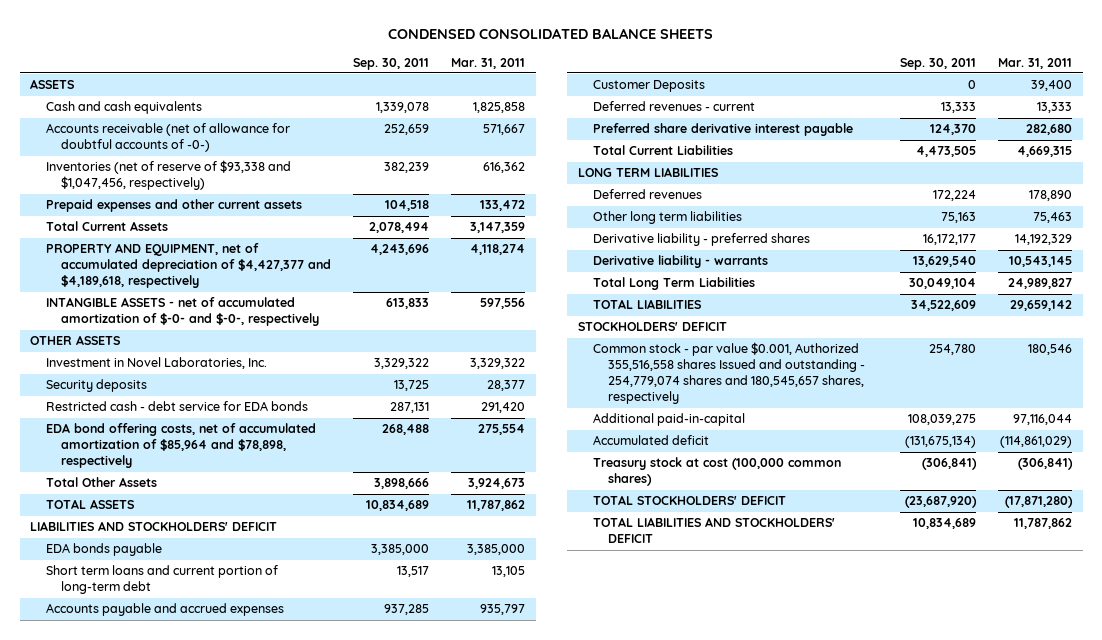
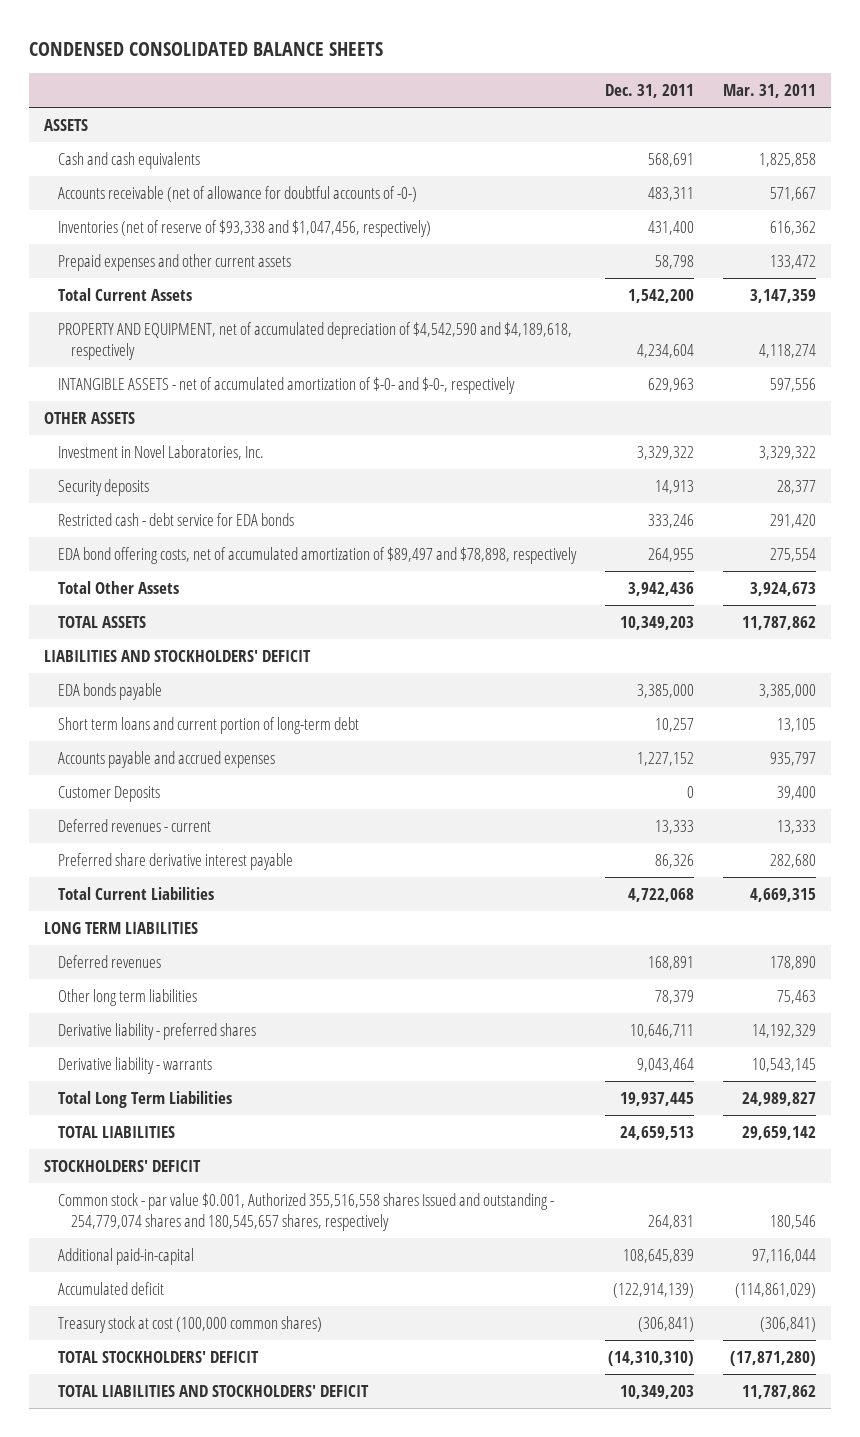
- | Sep. 30, 2011 | Mar. 31, 2011
+ | Dec. 31, 2011 | Mar. 31, 2011
- PROPERTY AND EQUIPMENT, net of accumulated depreciation of $4,427,377 and $4,189,618, respectively | 4,243,696 | 4,118,274
+ PROPERTY AND EQUIPMENT, net of accumulated depreciation of $4,542,590 and $4,189,618, respectively | 4,234,604 | 4,118,274
- EDA bond offering costs, net of accumulated amortization of $85,964 and $78,898, respectively | 268,488 | 275,554
+ EDA bond offering costs, net of accumulated amortization of $89,497 and $78,898, respectively | 264,955 | 275,554

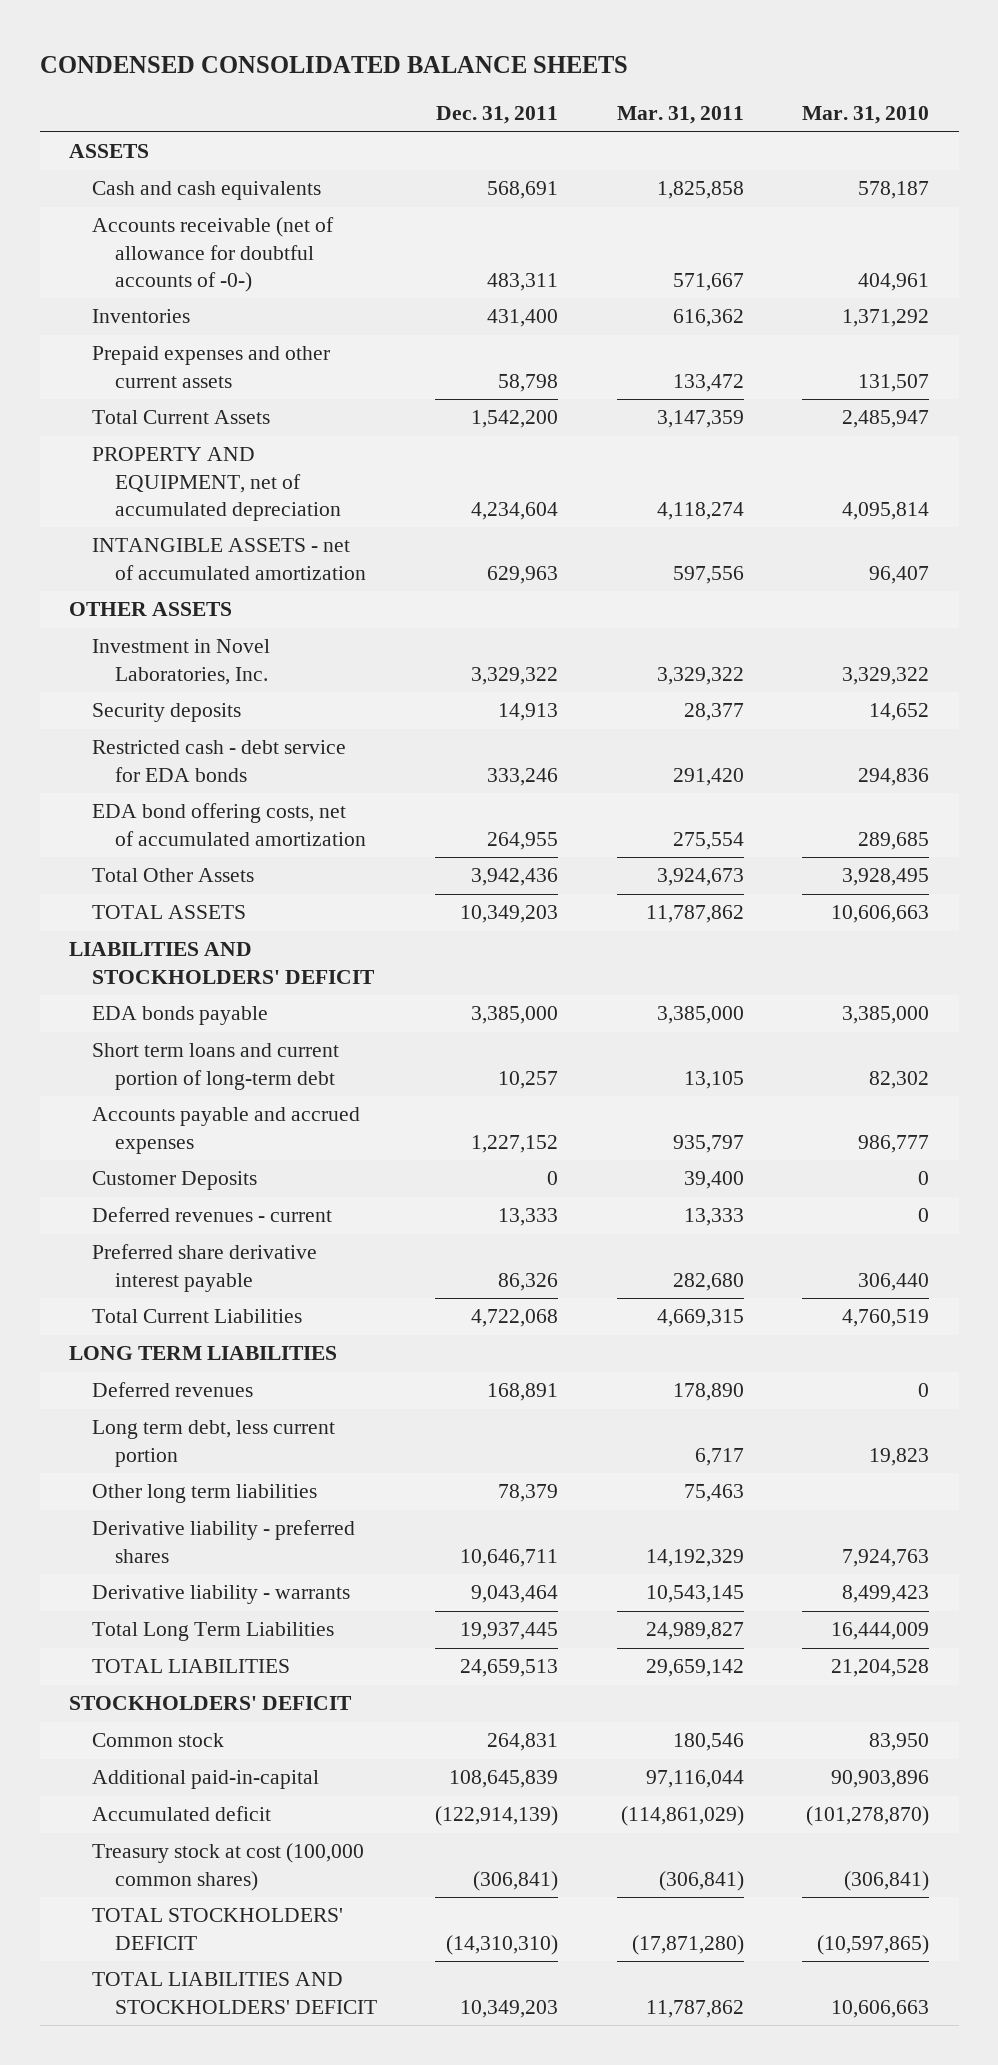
- | Dec. 31, 2011 | Mar. 31, 2011
+ | Dec. 31, 2011 | Mar. 31, 2011 | Mar. 31, 2010
- Inventories (net of reserve of $93,338 and $1,047,456, respectively) | 431,400 | 616,362
+ Inventories | 431,400 | 616,362 | 1,371,292
- PROPERTY AND EQUIPMENT, net of accumulated depreciation of $4,542,590 and $4,189,618, respectively | 4,234,604 | 4,118,274
- INTANGIBLE ASSETS - net of accumulated amortization of $-0- and $-0-, respectively | 629,963 | 597,556
+ PROPERTY AND EQUIPMENT, net of accumulated depreciation | 4,234,604 | 4,118,274 | 4,095,814
+ INTANGIBLE ASSETS - net of accumulated amortization | 629,963 | 597,556 | 96,407
- EDA bond offering costs, net of accumulated amortization of $89,497 and $78,898, respectively | 264,955 | 275,554
+ EDA bond offering costs, net of accumulated amortization | 264,955 | 275,554 | 289,685
+ Long term debt, less current portion | | 6,717 | 19,823
- Common stock - par value $0.001, Authorized 355,516,558 shares Issued and outstanding - 254,779,074 shares and 180,545,657 shares, respectively | 264,831 | 180,546
+ Common stock | 264,831 | 180,546 | 83,950

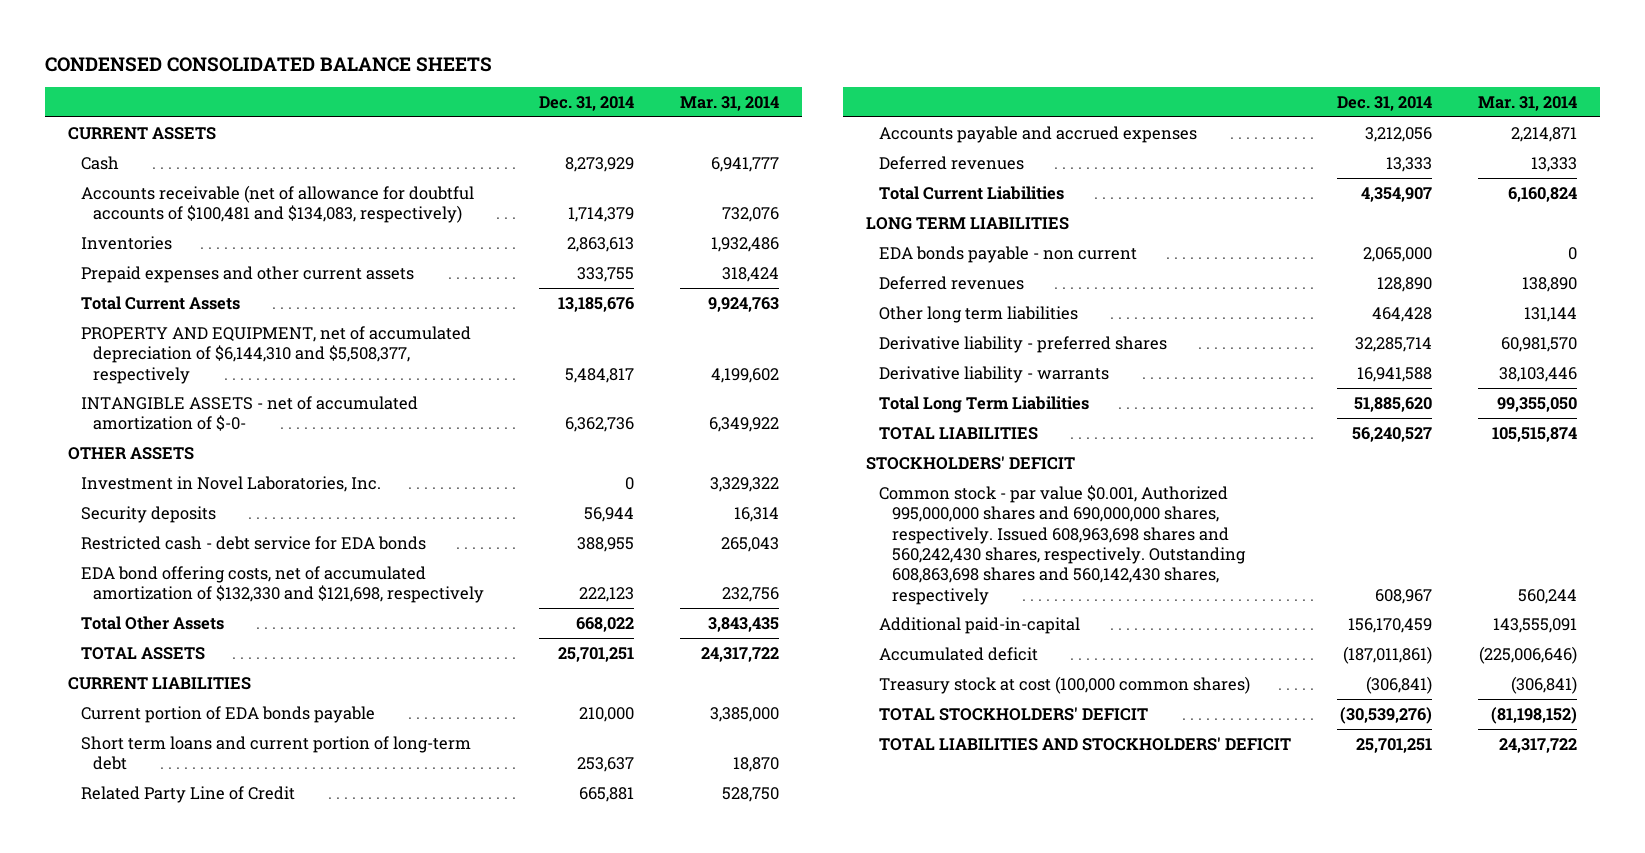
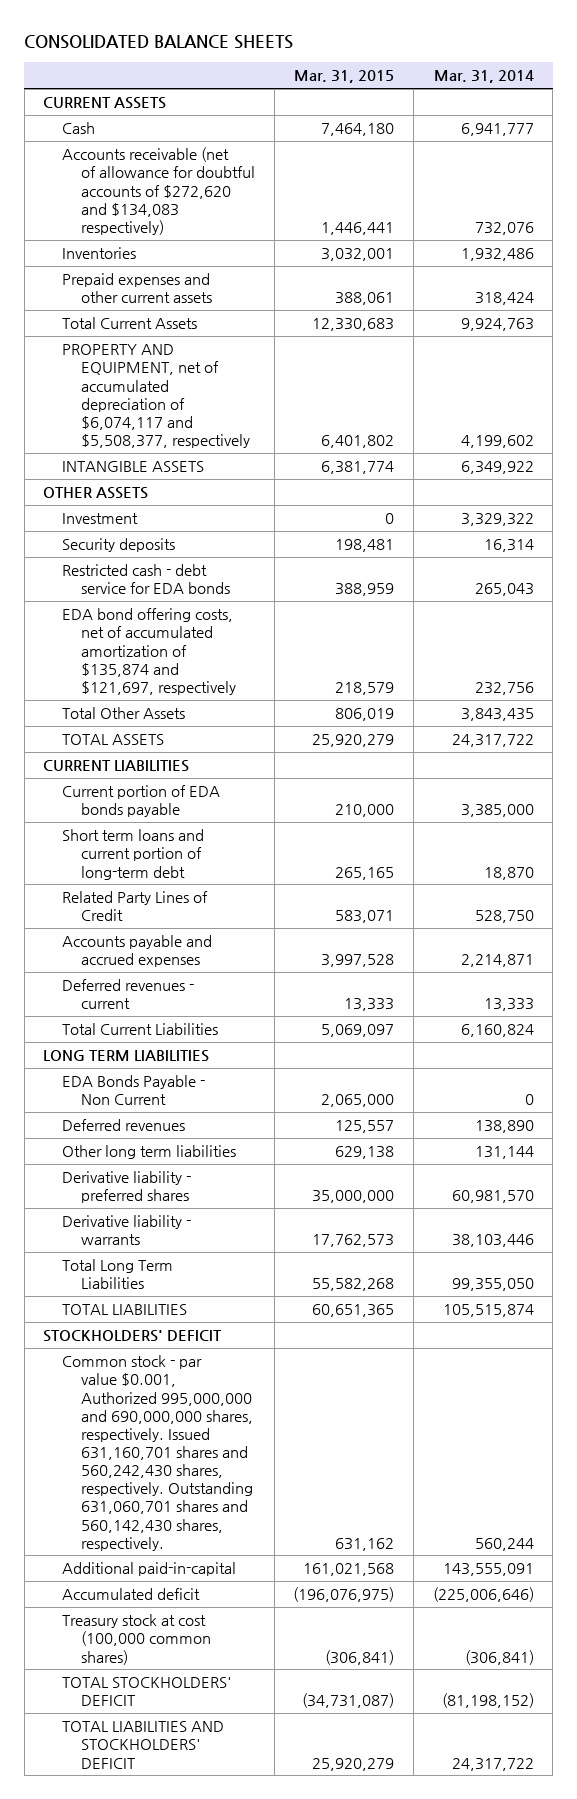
- CONDENSED CONSOLIDATED BALANCE SHEETS
+ CONSOLIDATED BALANCE SHEETS
- | Dec. 31, 2014 | Mar. 31, 2014
+ | Mar. 31, 2015 | Mar. 31, 2014
- Accounts receivable (net of allowance for doubtful accounts of $100,481 and $134,083, respectively) | 1,714,379 | 732,076
+ Accounts receivable (net of allowance for doubtful accounts of $272,620 and $134,083 respectively) | 1,446,441 | 732,076
- PROPERTY AND EQUIPMENT, net of accumulated depreciation of $6,144,310 and $5,508,377, respectively | 5,484,817 | 4,199,602
- INTANGIBLE ASSETS - net of accumulated amortization of $-0- | 6,362,736 | 6,349,922
+ PROPERTY AND EQUIPMENT, net of accumulated depreciation of $6,074,117 and $5,508,377, respectively | 6,401,802 | 4,199,602
+ INTANGIBLE ASSETS | 6,381,774 | 6,349,922
- Investment in Novel Laboratories, Inc. | 0 | 3,329,322
+ Investment | 0 | 3,329,322
- EDA bond offering costs, net of accumulated amortization of $132,330 and $121,698, respectively | 222,123 | 232,756
+ EDA bond offering costs, net of accumulated amortization of $135,874 and $121,697, respectively | 218,579 | 232,756
- Related Party Line of Credit | 665,881 | 528,750
+ Related Party Lines of Credit | 583,071 | 528,750
- Deferred revenues | 13,333 | 13,333
+ Deferred revenues - current | 13,333 | 13,333
- EDA bonds payable - non current | 2,065,000 | 0
+ EDA Bonds Payable - Non Current | 2,065,000 | 0
- Common stock - par value $0.001, Authorized 995,000,000 shares and 690,000,000 shares, respectively. Issued 608,963,698 shares and 560,242,430 shares, respectively. Outstanding 608,863,698 shares and 560,142,430 shares, respectively | 608,967 | 560,244
+ Common stock - par value $0.001, Authorized 995,000,000 and 690,000,000 shares, respectively. Issued 631,160,701 shares and 560,242,430 shares, respectively. Outstanding 631,060,701 shares and 560,142,430 shares, respectively. | 631,162 | 560,244

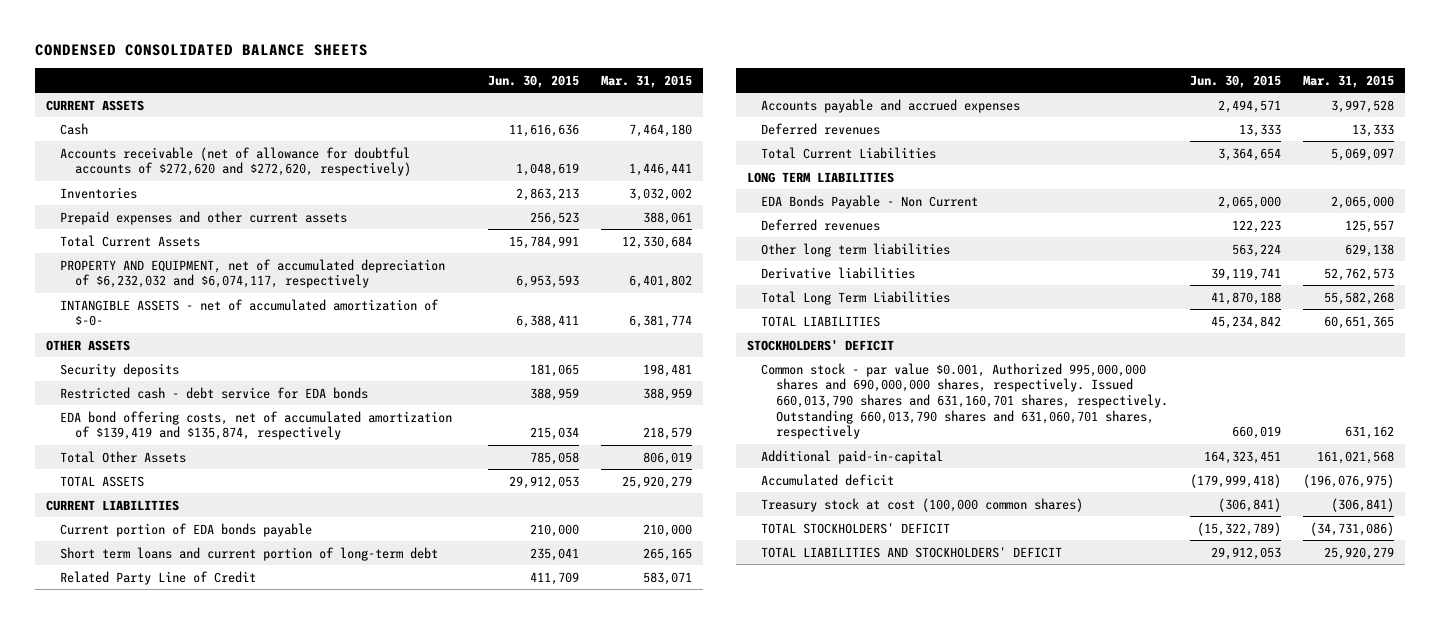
- CONSOLIDATED BALANCE SHEETS
+ CONDENSED CONSOLIDATED BALANCE SHEETS
- | Mar. 31, 2015 | Mar. 31, 2014
+ | Jun. 30, 2015 | Mar. 31, 2015
- Accounts receivable (net of allowance for doubtful accounts of $272,620 and $134,083 respectively) | 1,446,441 | 732,076
- Inventories | 3,032,001 | 1,932,486
+ Accounts receivable (net of allowance for doubtful accounts of $272,620 and $272,620, respectively) | 1,048,619 | 1,446,441
+ Inventories | 2,863,213 | 3,032,002
- Total Current Assets | 12,330,683 | 9,924,763
- PROPERTY AND EQUIPMENT, net of accumulated depreciation of $6,074,117 and $5,508,377, respectively | 6,401,802 | 4,199,602
- INTANGIBLE ASSETS | 6,381,774 | 6,349,922
+ Total Current Assets | 15,784,991 | 12,330,684
+ PROPERTY AND EQUIPMENT, net of accumulated depreciation of $6,232,032 and $6,074,117, respectively | 6,953,593 | 6,401,802
+ INTANGIBLE ASSETS - net of accumulated amortization of $-0- | 6,388,411 | 6,381,774
- Investment | 0 | 3,329,322
- EDA bond offering costs, net of accumulated amortization of $135,874 and $121,697, respectively | 218,579 | 232,756
+ EDA bond offering costs, net of accumulated amortization of $139,419 and $135,874, respectively | 215,034 | 218,579
- Related Party Lines of Credit | 583,071 | 528,750
+ Related Party Line of Credit | 411,709 | 583,071
- Deferred revenues - current | 13,333 | 13,333
+ Deferred revenues | 13,333 | 13,333
- Derivative liability - preferred shares | 35,000,000 | 60,981,570
- Derivative liability - warrants | 17,762,573 | 38,103,446
+ Derivative liabilities | 39,119,741 | 52,762,573
- Common stock - par value $0.001, Authorized 995,000,000 and 690,000,000 shares, respectively. Issued 631,160,701 shares and 560,242,430 shares, respectively. Outstanding 631,060,701 shares and 560,142,430 shares, respectively. | 631,162 | 560,244
+ Common stock - par value $0.001, Authorized 995,000,000 shares and 690,000,000 shares, respectively. Issued 660,013,790 shares and 631,160,701 shares, respectively. Outstanding 660,013,790 shares and 631,060,701 shares, respectively | 660,019 | 631,162
- TOTAL STOCKHOLDERS' DEFICIT | (34,731,087) | (81,198,152)
+ TOTAL STOCKHOLDERS' DEFICIT | (15,322,789) | (34,731,086)

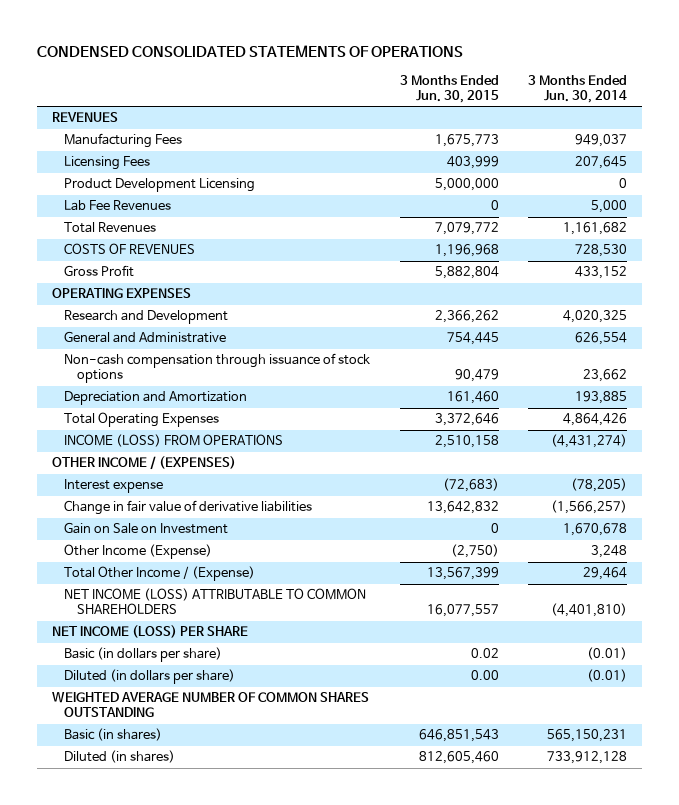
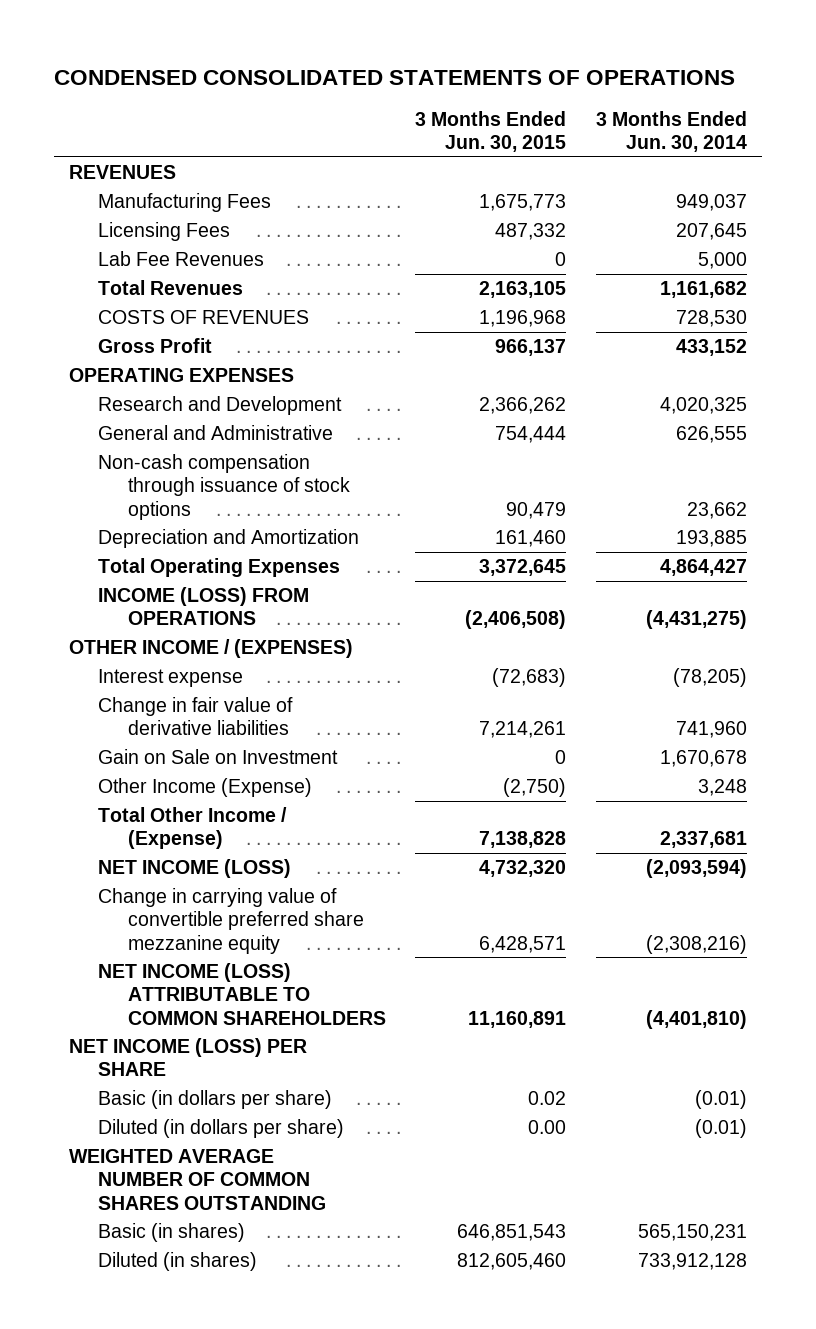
- Licensing Fees | 403,999 | 207,645
- Product Development Licensing | 5,000,000 | 0
+ Licensing Fees | 487,332 | 207,645
- Total Revenues | 7,079,772 | 1,161,682
+ Total Revenues | 2,163,105 | 1,161,682
- Gross Profit | 5,882,804 | 433,152
+ Gross Profit | 966,137 | 433,152
- General and Administrative | 754,445 | 626,554
+ General and Administrative | 754,444 | 626,555
- Total Operating Expenses | 3,372,646 | 4,864,426
- INCOME (LOSS) FROM OPERATIONS | 2,510,158 | (4,431,274)
+ Total Operating Expenses | 3,372,645 | 4,864,427
+ INCOME (LOSS) FROM OPERATIONS | (2,406,508) | (4,431,275)
- Change in fair value of derivative liabilities | 13,642,832 | (1,566,257)
+ Change in fair value of derivative liabilities | 7,214,261 | 741,960
- Total Other Income / (Expense) | 13,567,399 | 29,464
- NET INCOME (LOSS) ATTRIBUTABLE TO COMMON SHAREHOLDERS | 16,077,557 | (4,401,810)
+ Total Other Income / (Expense) | 7,138,828 | 2,337,681
+ NET INCOME (LOSS) | 4,732,320 | (2,093,594)
+ Change in carrying value of convertible preferred share mezzanine equity | 6,428,571 | (2,308,216)
+ NET INCOME (LOSS) ATTRIBUTABLE TO COMMON SHAREHOLDERS | 11,160,891 | (4,401,810)

